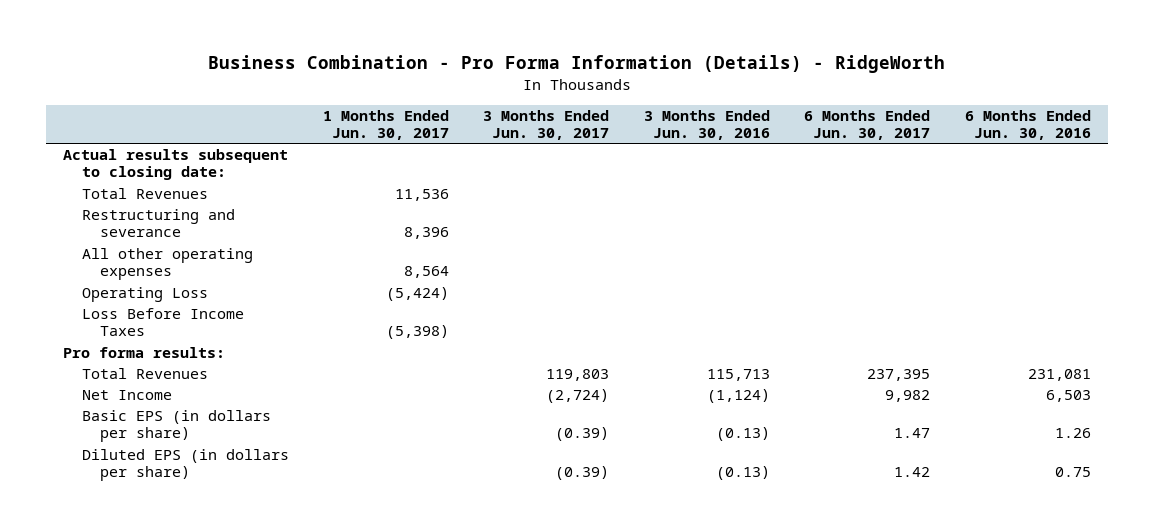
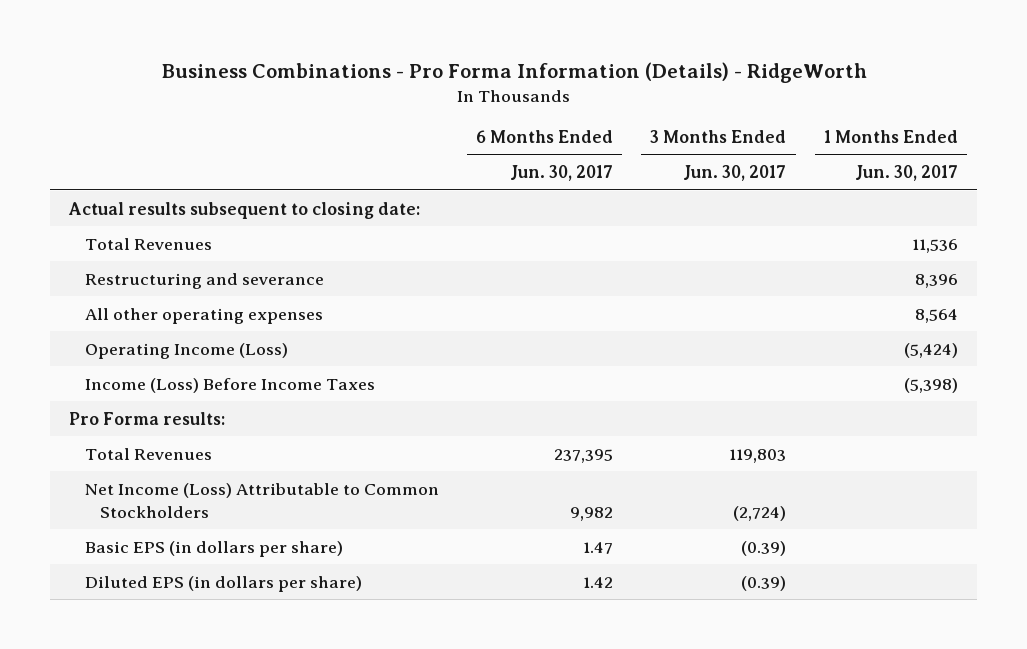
- Business Combination - Pro Forma Information (Details) - RidgeWorth
+ Business Combinations - Pro Forma Information (Details) - RidgeWorth
- | 1 Months Ended Jun. 30, 2017 | 3 Months Ended Jun. 30, 2017 | 3 Months Ended Jun. 30, 2016 | 6 Months Ended Jun. 30, 2017 | 6 Months Ended Jun. 30, 2016
+ | 6 Months Ended Jun. 30, 2017 | 3 Months Ended Jun. 30, 2017 | 1 Months Ended Jun. 30, 2017
- Operating Loss | (5,424) | | | |
- Loss Before Income Taxes | (5,398) | | | |
- Pro forma results:
+ Operating Income (Loss) | | | (5,424)
+ Income (Loss) Before Income Taxes | | | (5,398)
+ Pro Forma results:
- Net Income | | (2,724) | (1,124) | 9,982 | 6,503
+ Net Income (Loss) Attributable to Common Stockholders | 9,982 | (2,724) |

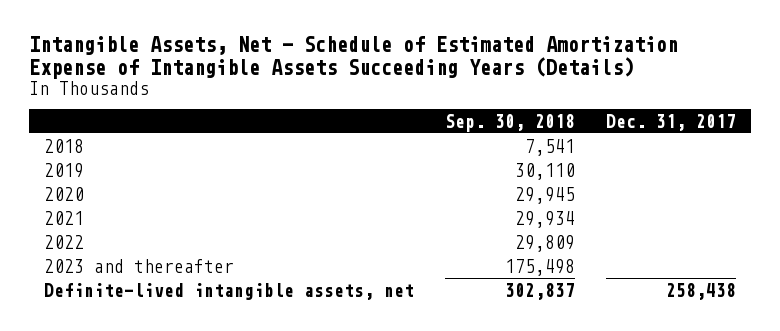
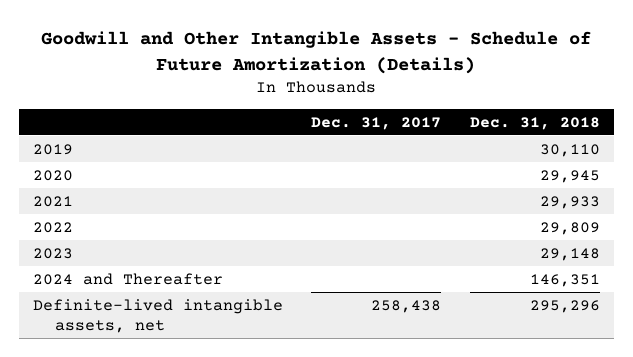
- Intangible Assets, Net - Schedule of Estimated Amortization Expense of Intangible Assets Succeeding Years (Details)
+ Goodwill and Other Intangible Assets - Schedule of Future Amortization (Details)
- | Sep. 30, 2018 | Dec. 31, 2017
+ | Dec. 31, 2017 | Dec. 31, 2018
- 2018 | 7,541 |
- 2023 and thereafter | 175,498 |
+ 2023 | | 29,148
+ 2024 and Thereafter | | 146,351

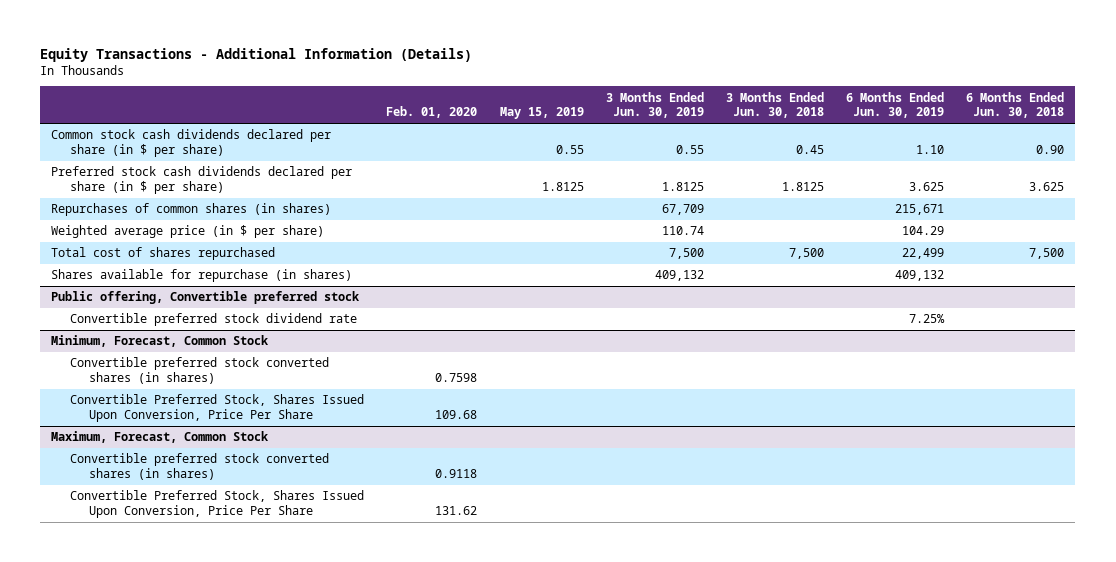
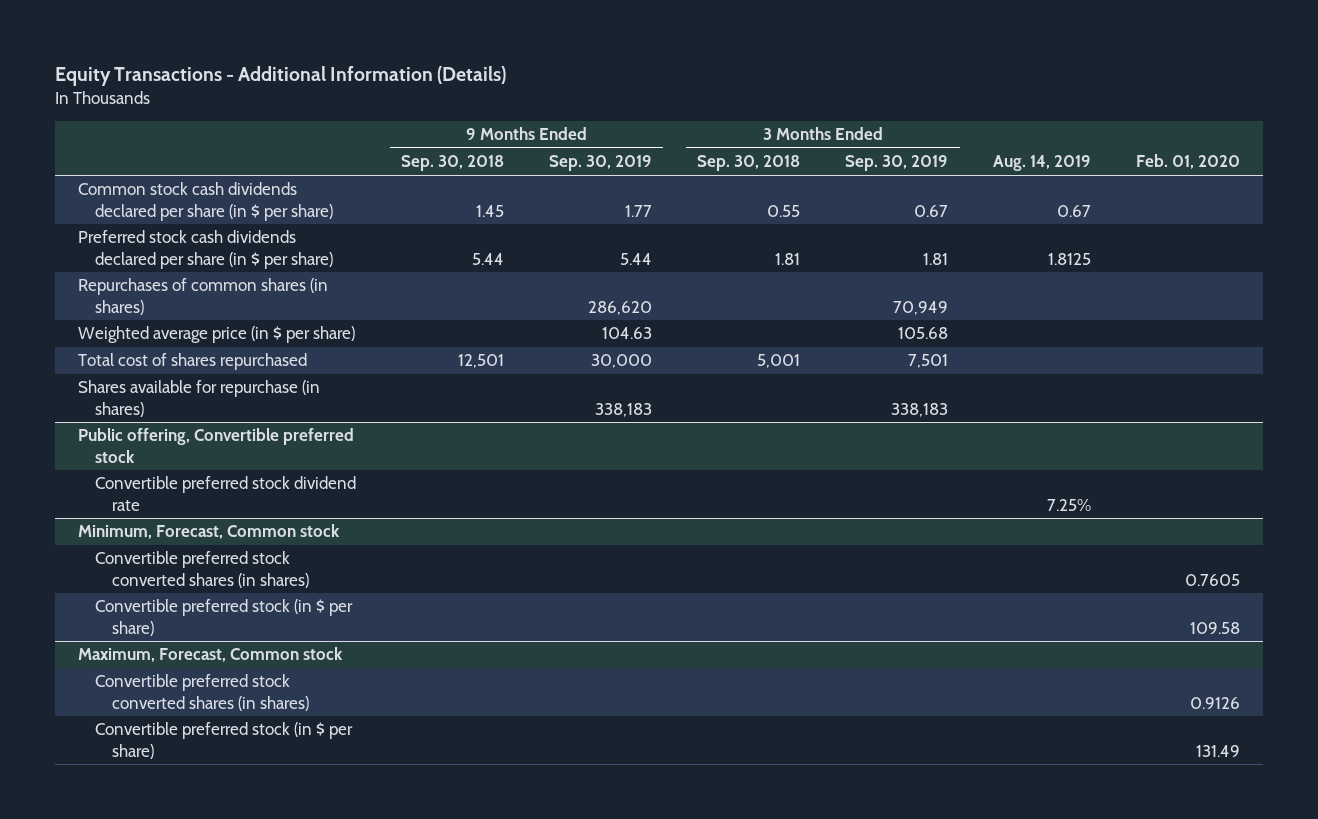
- | Feb. 01, 2020 | May 15, 2019 | 3 Months Ended Jun. 30, 2019 | 3 Months Ended Jun. 30, 2018 | 6 Months Ended Jun. 30, 2019 | 6 Months Ended Jun. 30, 2018
+ | 9 Months Ended Sep. 30, 2018 | 9 Months Ended Sep. 30, 2019 | 3 Months Ended Sep. 30, 2018 | 3 Months Ended Sep. 30, 2019 | Aug. 14, 2019 | Feb. 01, 2020
- Minimum, Forecast, Common Stock
- Convertible preferred stock converted shares (in shares) | 0.7598 | | | | |
- Convertible Preferred Stock, Shares Issued Upon Conversion, Price Per Share | 109.68 | | | | |
- Maximum, Forecast, Common Stock
- Convertible preferred stock converted shares (in shares) | 0.9118 | | | | |
- Convertible Preferred Stock, Shares Issued Upon Conversion, Price Per Share | 131.62 | | | | |
+ Minimum, Forecast, Common stock
+ Convertible preferred stock converted shares (in shares) | | | | | | 0.7605
+ Convertible preferred stock (in $ per share) | | | | | | 109.58
+ Maximum, Forecast, Common stock
+ Convertible preferred stock converted shares (in shares) | | | | | | 0.9126
+ Convertible preferred stock (in $ per share) | | | | | | 131.49

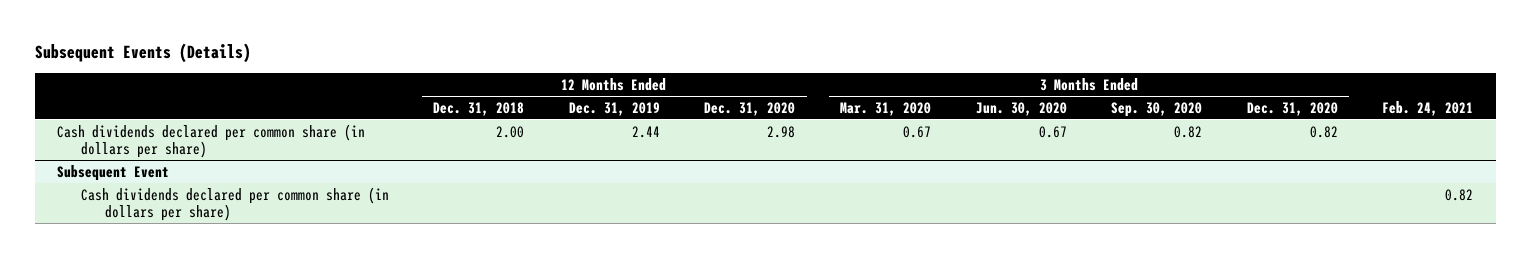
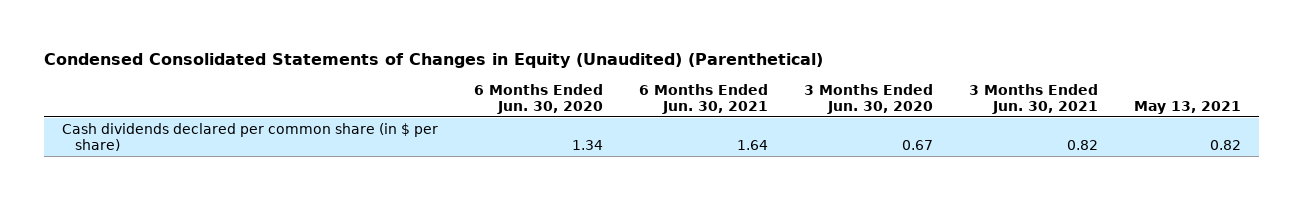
- Subsequent Events (Details)
+ Condensed Consolidated Statements of Changes in Equity (Unaudited) (Parenthetical)
- | 12 Months Ended Dec. 31, 2018 | 12 Months Ended Dec. 31, 2019 | 12 Months Ended Dec. 31, 2020 | 3 Months Ended Mar. 31, 2020 | 3 Months Ended Jun. 30, 2020 | 3 Months Ended Sep. 30, 2020 | 3 Months Ended Dec. 31, 2020 | Feb. 24, 2021
+ | 6 Months Ended Jun. 30, 2020 | 6 Months Ended Jun. 30, 2021 | 3 Months Ended Jun. 30, 2020 | 3 Months Ended Jun. 30, 2021 | May 13, 2021
- Cash dividends declared per common share (in dollars per share) | 2.00 | 2.44 | 2.98 | 0.67 | 0.67 | 0.82 | 0.82 |
- Subsequent Event
- Cash dividends declared per common share (in dollars per share) | | | | | | | | 0.82
+ Cash dividends declared per common share (in $ per share) | 1.34 | 1.64 | 0.67 | 0.82 | 0.82

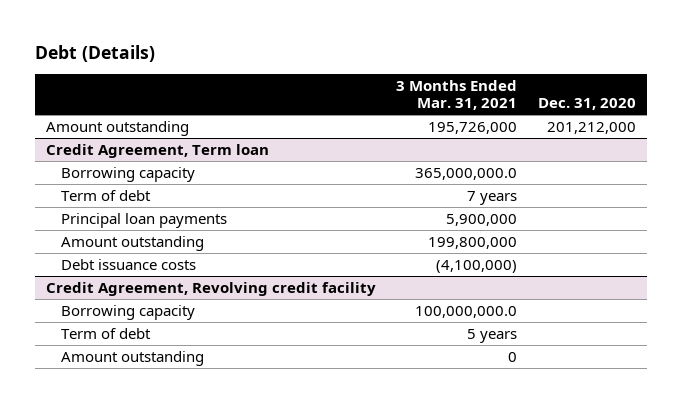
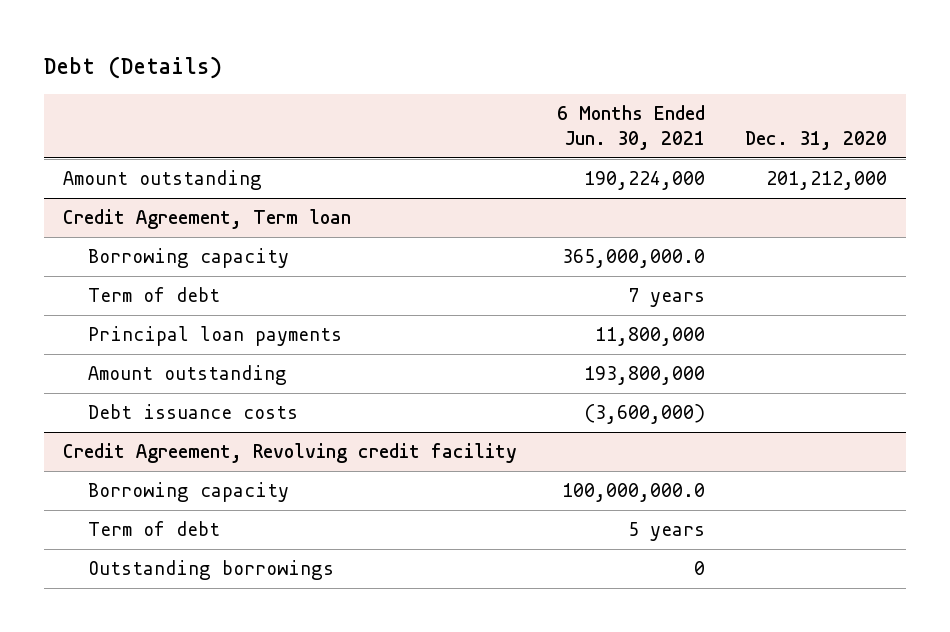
- | 3 Months Ended Mar. 31, 2021 | Dec. 31, 2020
+ | 6 Months Ended Jun. 30, 2021 | Dec. 31, 2020
@ Credit Agreement, Revolving credit facility
- Amount outstanding | 0 |
+ Outstanding borrowings | 0 |

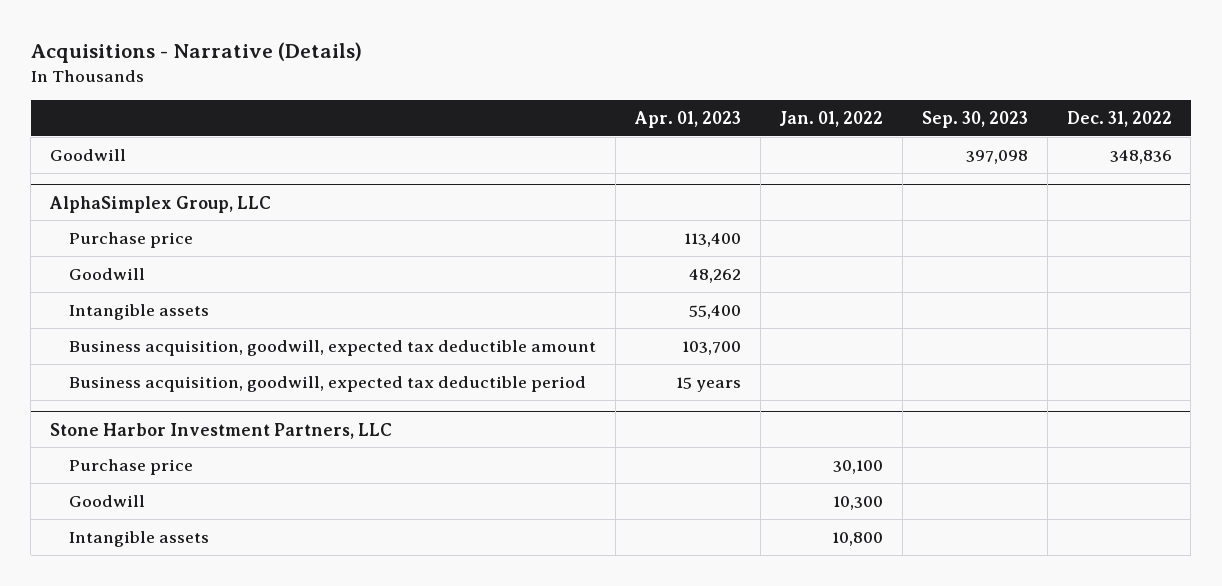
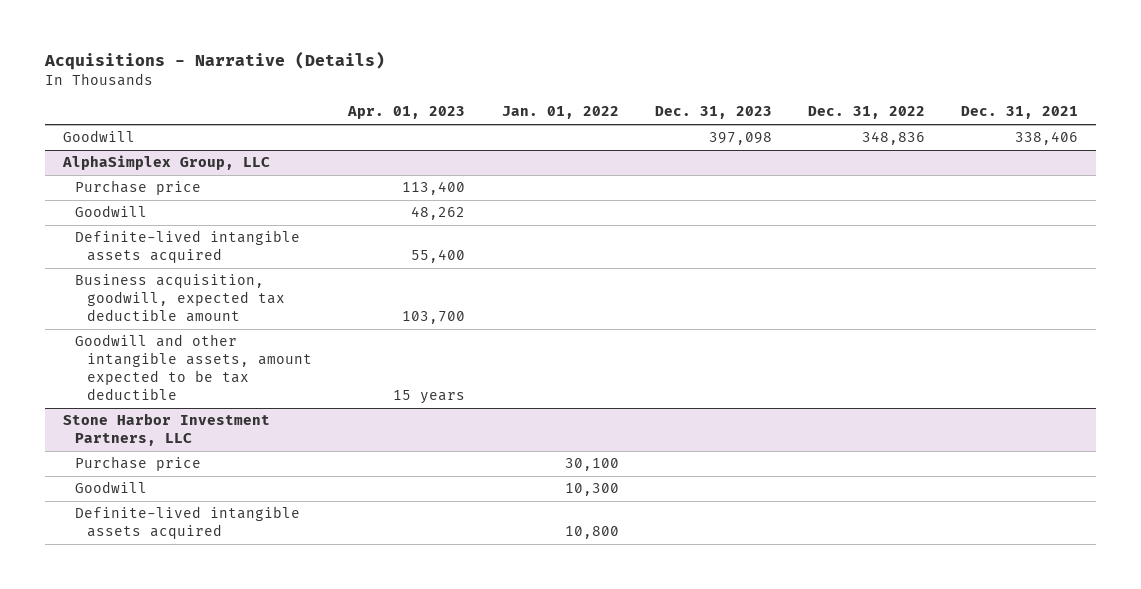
- | Apr. 01, 2023 | Jan. 01, 2022 | Sep. 30, 2023 | Dec. 31, 2022
+ | Apr. 01, 2023 | Jan. 01, 2022 | Dec. 31, 2023 | Dec. 31, 2022 | Dec. 31, 2021
@ AlphaSimplex Group, LLC
- Intangible assets | 55,400 | | |
+ Definite-lived intangible assets acquired | 55,400 | | | |
- Business acquisition, goodwill, expected tax deductible period | 15 years | | |
+ Goodwill and other intangible assets, amount expected to be tax deductible | 15 years | | | |
@ Stone Harbor Investment Partners, LLC
- Intangible assets | | 10,800 | |
+ Definite-lived intangible assets acquired | | 10,800 | | |

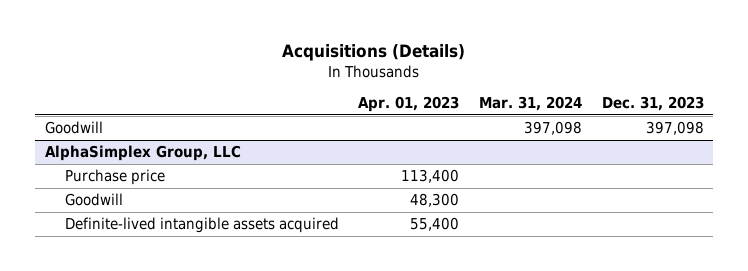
- Acquisitions - Narrative (Details)
+ Acquisitions (Details)
- | Apr. 01, 2023 | Jan. 01, 2022 | Dec. 31, 2023 | Dec. 31, 2022 | Dec. 31, 2021
+ | Apr. 01, 2023 | Mar. 31, 2024 | Dec. 31, 2023
@ AlphaSimplex Group, LLC
- Goodwill | 48,262 | | | |
+ Goodwill | 48,300 | |
- Business acquisition, goodwill, expected tax deductible amount | 103,700 | | | |
- Goodwill and other intangible assets, amount expected to be tax deductible | 15 years | | | |
- Stone Harbor Investment Partners, LLC
- Purchase price | | 30,100 | | |
- Goodwill | | 10,300 | | |
- Definite-lived intangible assets acquired | | 10,800 | | |

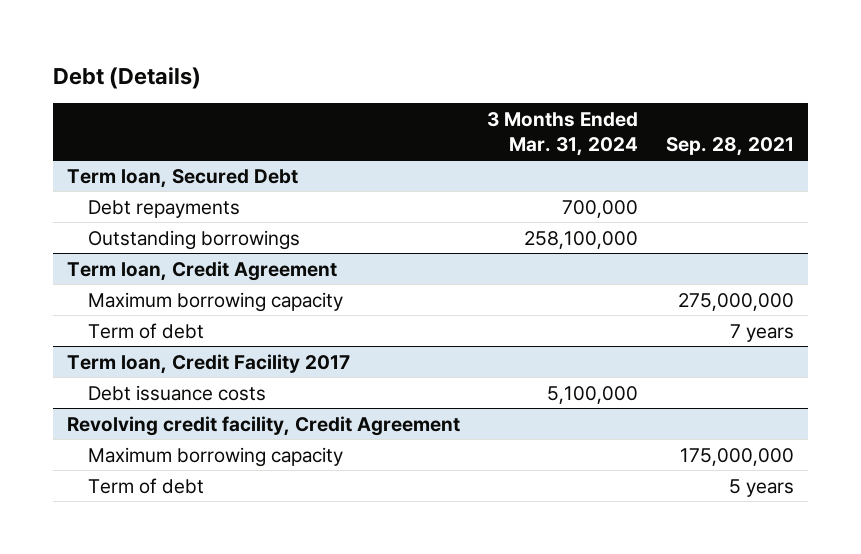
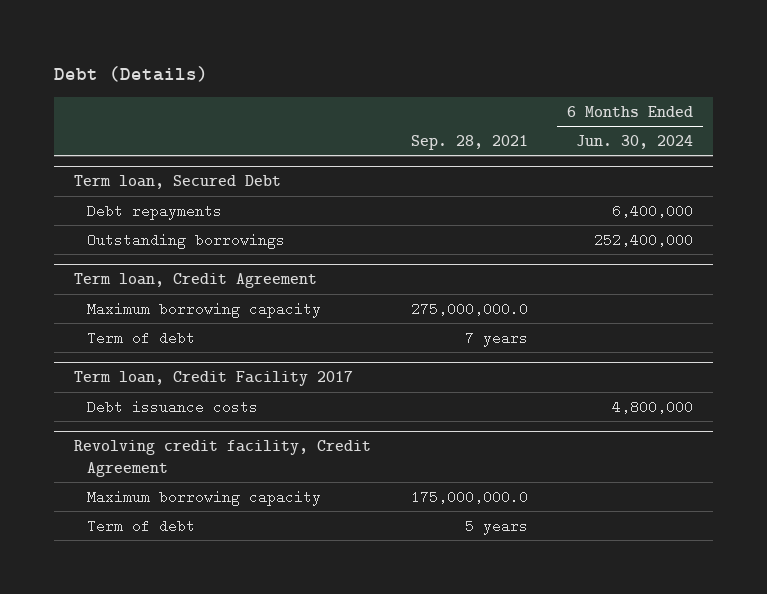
- | 3 Months Ended Mar. 31, 2024 | Sep. 28, 2021
+ | Sep. 28, 2021 | 6 Months Ended Jun. 30, 2024
@ Term loan, Credit Agreement
- Maximum borrowing capacity | | 275,000,000
+ Maximum borrowing capacity | 275,000,000.0 |
@ Revolving credit facility, Credit Agreement
- Maximum borrowing capacity | | 175,000,000
+ Maximum borrowing capacity | 175,000,000.0 |

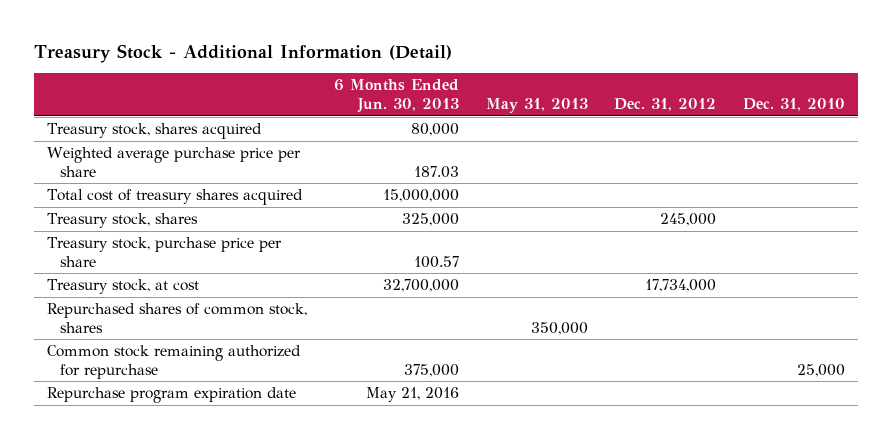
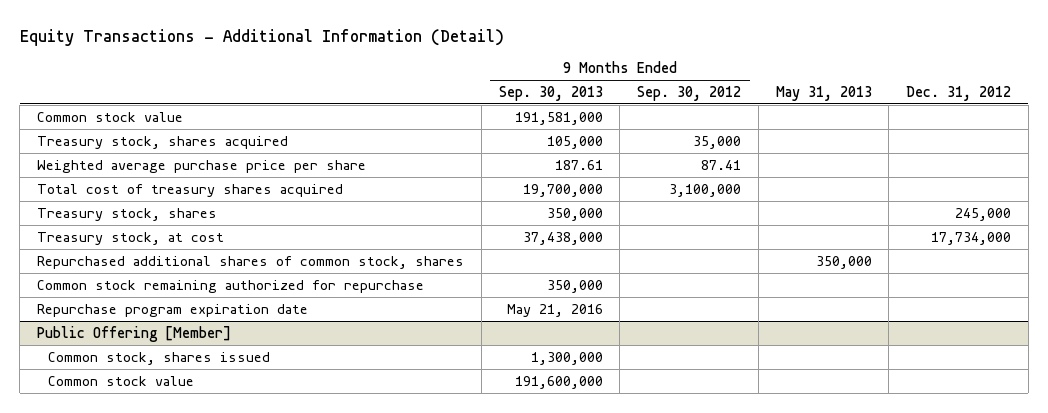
- Treasury Stock - Additional Information (Detail)
+ Equity Transactions - Additional Information (Detail)
- | 6 Months Ended Jun. 30, 2013 | May 31, 2013 | Dec. 31, 2012 | Dec. 31, 2010
+ | 9 Months Ended Sep. 30, 2013 | 9 Months Ended Sep. 30, 2012 | May 31, 2013 | Dec. 31, 2012
+ Common stock value | 191,581,000 | | |
- Treasury stock, purchase price per share | 100.57 | | |
- Repurchased shares of common stock, shares | | 350,000 | |
+ Repurchased additional shares of common stock, shares | | | 350,000 |
+ Public Offering [Member]
+ Common stock, shares issued | 1,300,000 | | |
+ Common stock value | 191,600,000 | | |

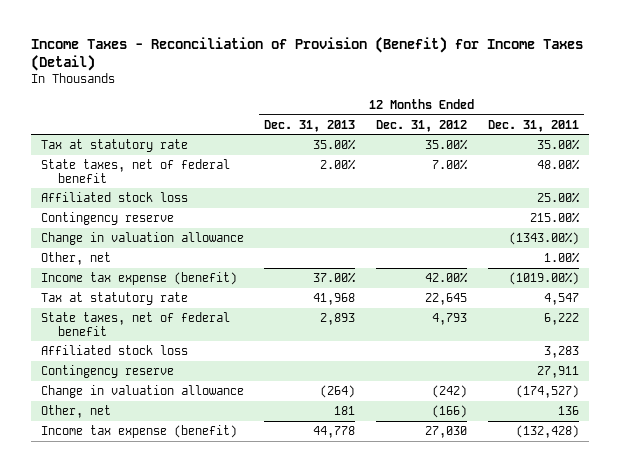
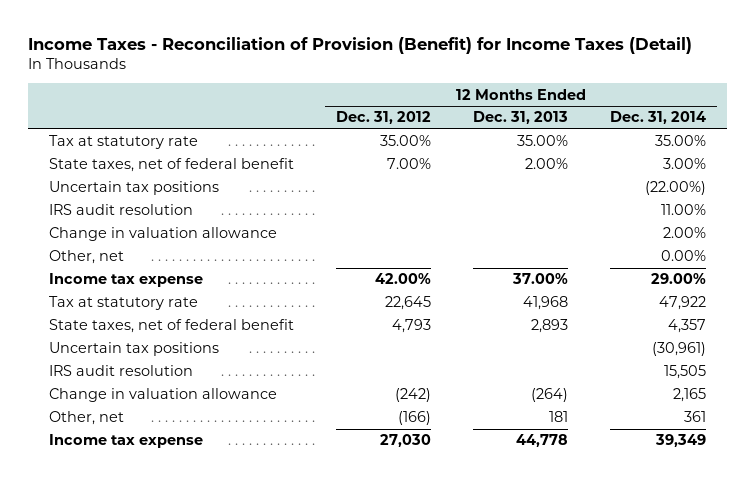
- | 12 Months Ended Dec. 31, 2013 | 12 Months Ended Dec. 31, 2012 | 12 Months Ended Dec. 31, 2011
+ | 12 Months Ended Dec. 31, 2012 | 12 Months Ended Dec. 31, 2013 | 12 Months Ended Dec. 31, 2014
- Affiliated stock loss | | | 25.00%
- Contingency reserve | | | 215.00%
+ Uncertain tax positions | | | (22.00%)
+ IRS audit resolution | | | 11.00%
- Income tax expense (benefit) | 37.00% | 42.00% | (1019.00%)
+ Income tax expense | 42.00% | 37.00% | 29.00%
- Affiliated stock loss | | | 3,283
- Contingency reserve | | | 27,911
+ Uncertain tax positions | | | (30,961)
+ IRS audit resolution | | | 15,505
- Income tax expense (benefit) | 44,778 | 27,030 | (132,428)
+ Income tax expense | 27,030 | 44,778 | 39,349

